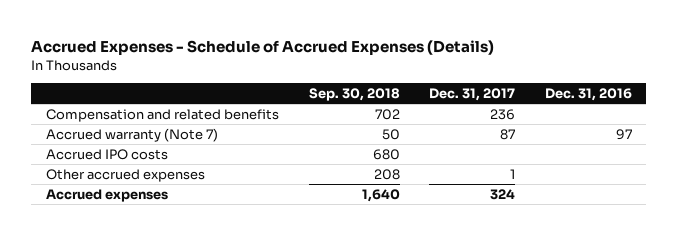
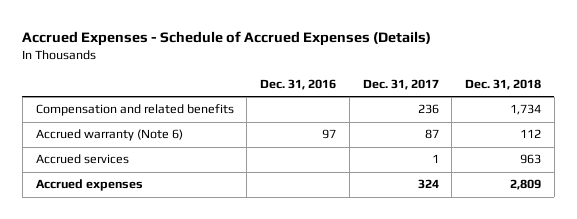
- | Sep. 30, 2018 | Dec. 31, 2017 | Dec. 31, 2016
+ | Dec. 31, 2016 | Dec. 31, 2017 | Dec. 31, 2018
- Accrued warranty (Note 7) | 50 | 87 | 97
- Accrued IPO costs | 680 | |
- Other accrued expenses | 208 | 1 |
+ Accrued warranty (Note 6) | 97 | 87 | 112
+ Accrued services | | 1 | 963

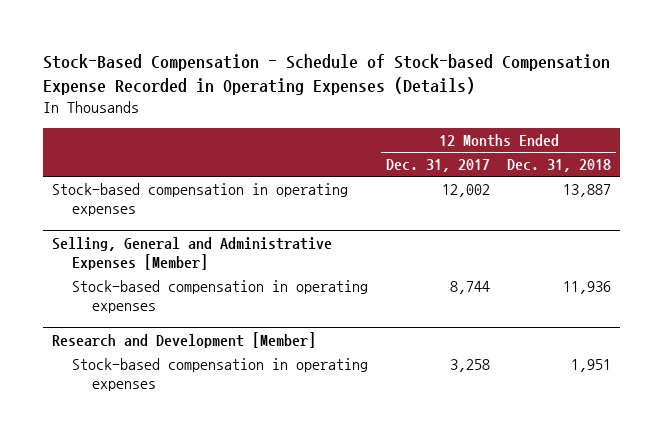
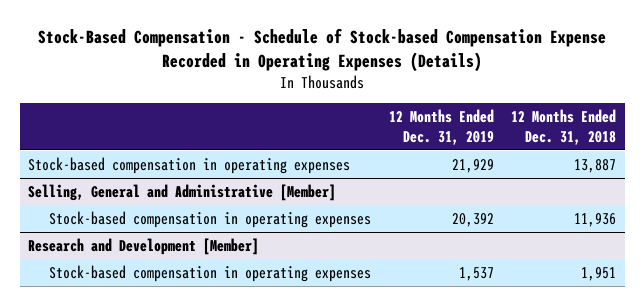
- | 12 Months Ended Dec. 31, 2017 | 12 Months Ended Dec. 31, 2018
+ | 12 Months Ended Dec. 31, 2019 | 12 Months Ended Dec. 31, 2018
- Selling, General and Administrative Expenses [Member]
+ Selling, General and Administrative [Member]

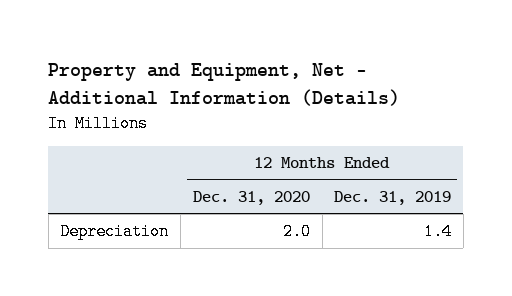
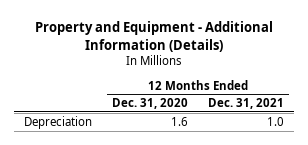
- Property and Equipment, Net - Additional Information (Details)
+ Property and Equipment - Additional Information (Details)
- | 12 Months Ended Dec. 31, 2020 | 12 Months Ended Dec. 31, 2019
+ | 12 Months Ended Dec. 31, 2020 | 12 Months Ended Dec. 31, 2021
- Depreciation | 2.0 | 1.4
+ Depreciation | 1.6 | 1.0

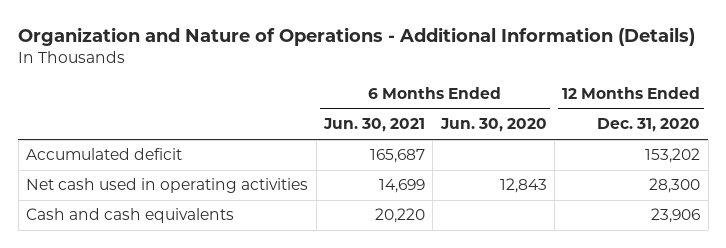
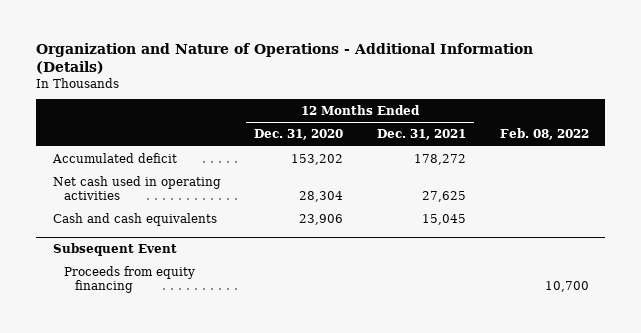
- | 6 Months Ended Jun. 30, 2021 | 6 Months Ended Jun. 30, 2020 | 12 Months Ended Dec. 31, 2020
+ | 12 Months Ended Dec. 31, 2020 | 12 Months Ended Dec. 31, 2021 | Feb. 08, 2022
- Net cash used in operating activities | 14,699 | 12,843 | 28,300
+ Net cash used in operating activities | 28,304 | 27,625 |
+ Subsequent Event
+ Proceeds from equity financing | | | 10,700

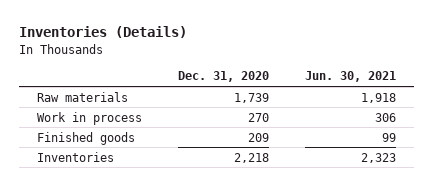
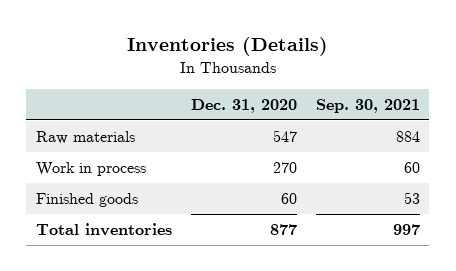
- | Dec. 31, 2020 | Jun. 30, 2021
+ | Dec. 31, 2020 | Sep. 30, 2021
- Raw materials | 1,739 | 1,918
+ Raw materials | 547 | 884
- Finished goods | 209 | 99
- Inventories | 2,218 | 2,323
+ Finished goods | 60 | 53
+ Total inventories | 877 | 997

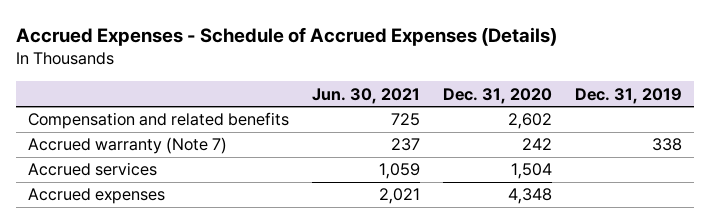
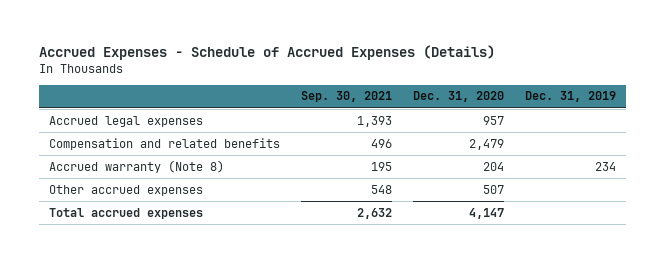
- | Jun. 30, 2021 | Dec. 31, 2020 | Dec. 31, 2019
+ | Sep. 30, 2021 | Dec. 31, 2020 | Dec. 31, 2019
- Compensation and related benefits | 725 | 2,602 |
- Accrued warranty (Note 7) | 237 | 242 | 338
- Accrued services | 1,059 | 1,504 |
- Accrued expenses | 2,021 | 4,348 |
+ Accrued legal expenses | 1,393 | 957 |
+ Compensation and related benefits | 496 | 2,479 |
+ Accrued warranty (Note 8) | 195 | 204 | 234
+ Other accrued expenses | 548 | 507 |
+ Total accrued expenses | 2,632 | 4,147 |

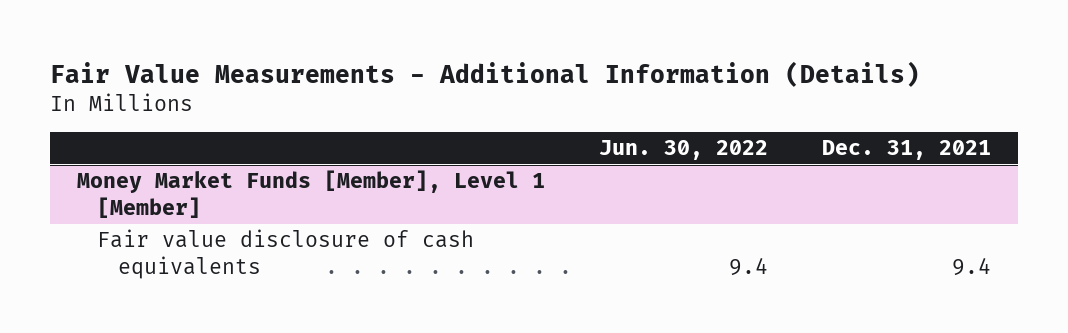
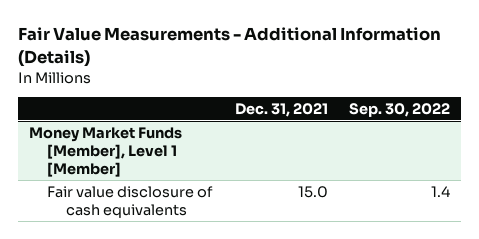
- | Jun. 30, 2022 | Dec. 31, 2021
+ | Dec. 31, 2021 | Sep. 30, 2022
@ Money Market Funds [Member], Level 1 [Member]
- Fair value disclosure of cash equivalents | 9.4 | 9.4
+ Fair value disclosure of cash equivalents | 15.0 | 1.4

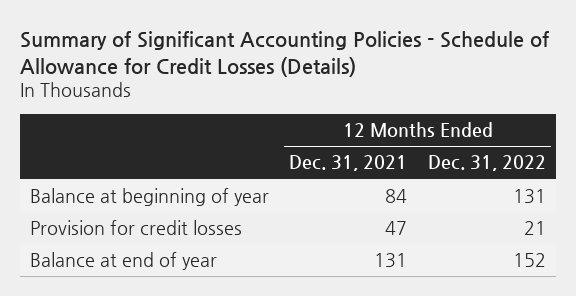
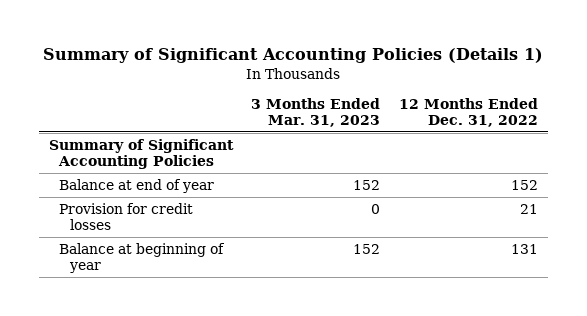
- Summary of Significant Accounting Policies - Schedule of Allowance for Credit Losses (Details)
+ Summary of Significant Accounting Policies (Details 1)
- | 12 Months Ended Dec. 31, 2021 | 12 Months Ended Dec. 31, 2022
+ | 3 Months Ended Mar. 31, 2023 | 12 Months Ended Dec. 31, 2022
+ Summary of Significant Accounting Policies
moved down: Provision for credit losses | 0 | 21
moved down: Balance at beginning of year | 152 | 131

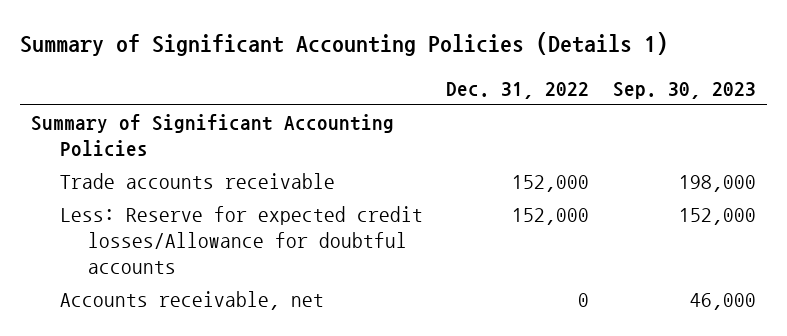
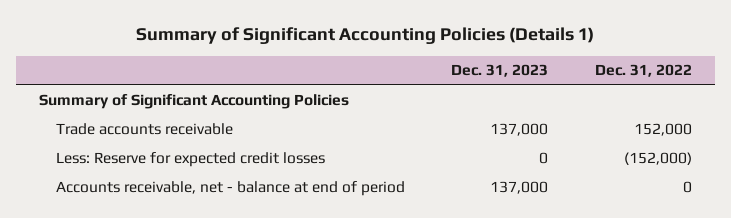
- | Dec. 31, 2022 | Sep. 30, 2023
+ | Dec. 31, 2023 | Dec. 31, 2022
- Less: Reserve for expected credit losses/Allowance for doubtful accounts | 152,000 | 152,000
- Accounts receivable, net | 0 | 46,000
+ Less: Reserve for expected credit losses | 0 | (152,000)
+ Accounts receivable, net - balance at end of period | 137,000 | 0

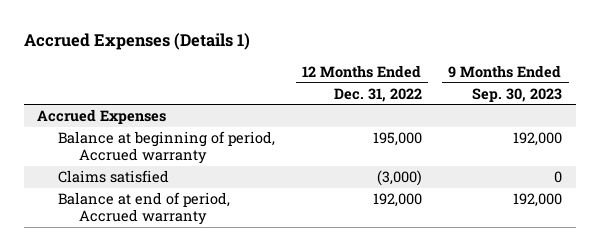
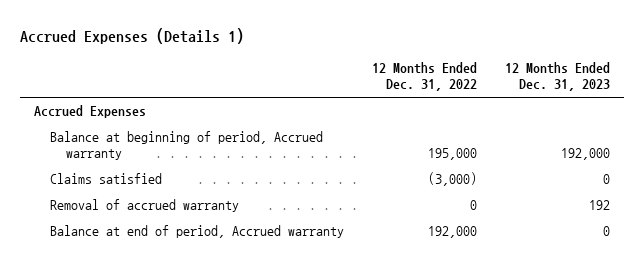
- | 12 Months Ended Dec. 31, 2022 | 9 Months Ended Sep. 30, 2023
+ | 12 Months Ended Dec. 31, 2022 | 12 Months Ended Dec. 31, 2023
+ Removal of accrued warranty | 0 | 192

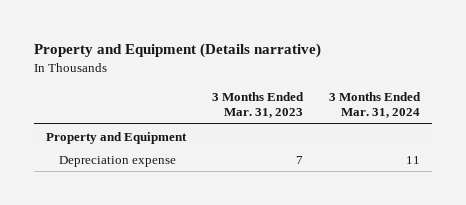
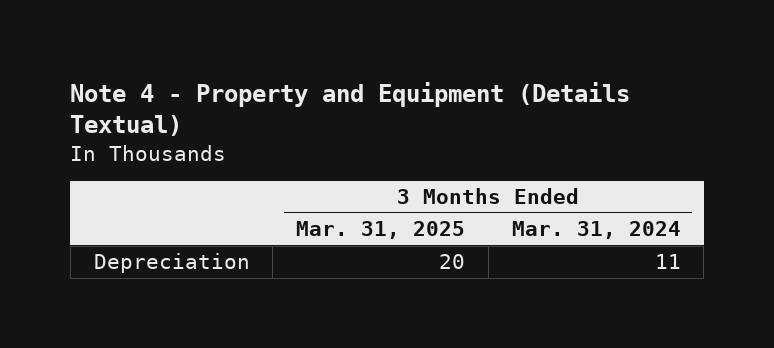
- Property and Equipment (Details narrative)
+ Note 4 - Property and Equipment (Details Textual)
- | 3 Months Ended Mar. 31, 2023 | 3 Months Ended Mar. 31, 2024
+ | 3 Months Ended Mar. 31, 2025 | 3 Months Ended Mar. 31, 2024
- Property and Equipment
- Depreciation expense | 7 | 11
+ Depreciation | 20 | 11

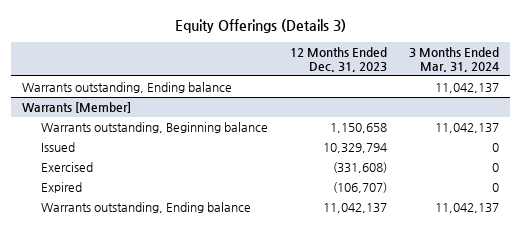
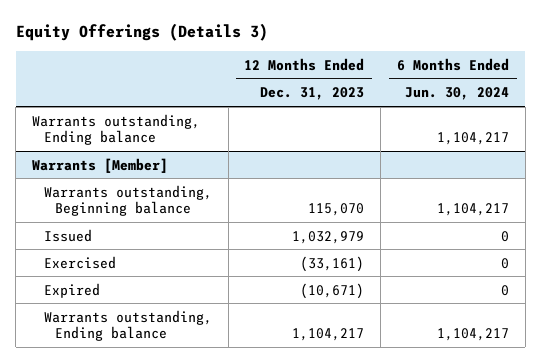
- | 12 Months Ended Dec. 31, 2023 | 3 Months Ended Mar. 31, 2024
+ | 12 Months Ended Dec. 31, 2023 | 6 Months Ended Jun. 30, 2024
@ Warrants [Member]
- Warrants outstanding, Beginning balance | 1,150,658 | 11,042,137
- Issued | 10,329,794 | 0
- Exercised | (331,608) | 0
- Expired | (106,707) | 0
- Warrants outstanding, Ending balance | 11,042,137 | 11,042,137
+ Warrants outstanding, Beginning balance | 115,070 | 1,104,217
+ Issued | 1,032,979 | 0
+ Exercised | (33,161) | 0
+ Expired | (10,671) | 0
+ Warrants outstanding, Ending balance | 1,104,217 | 1,104,217

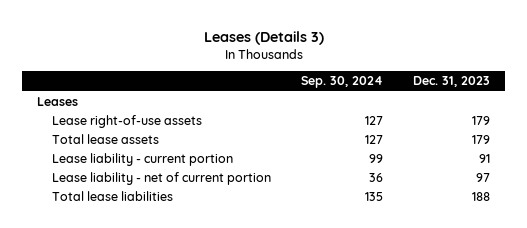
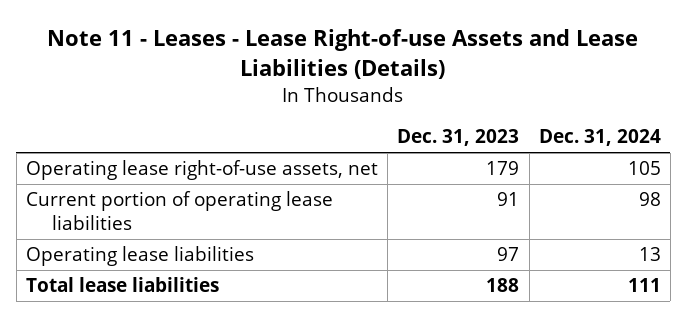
- Leases (Details 3)
+ Note 11 - Leases - Lease Right-of-use Assets and Lease Liabilities (Details)
- | Sep. 30, 2024 | Dec. 31, 2023
+ | Dec. 31, 2023 | Dec. 31, 2024
- Leases
- Lease right-of-use assets | 127 | 179
- Total lease assets | 127 | 179
- Lease liability - current portion | 99 | 91
- Lease liability - net of current portion | 36 | 97
+ Operating lease right-of-use assets, net | 179 | 105
+ Current portion of operating lease liabilities | 91 | 98
+ Operating lease liabilities | 97 | 13

